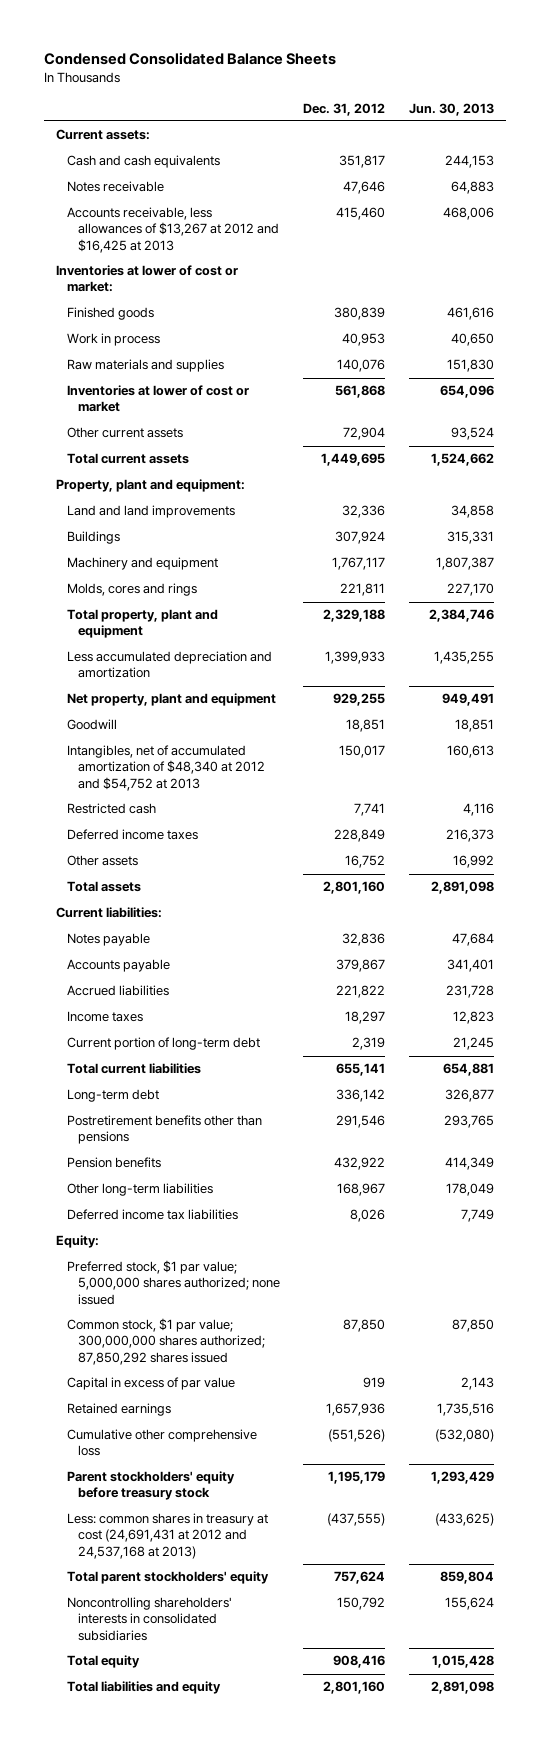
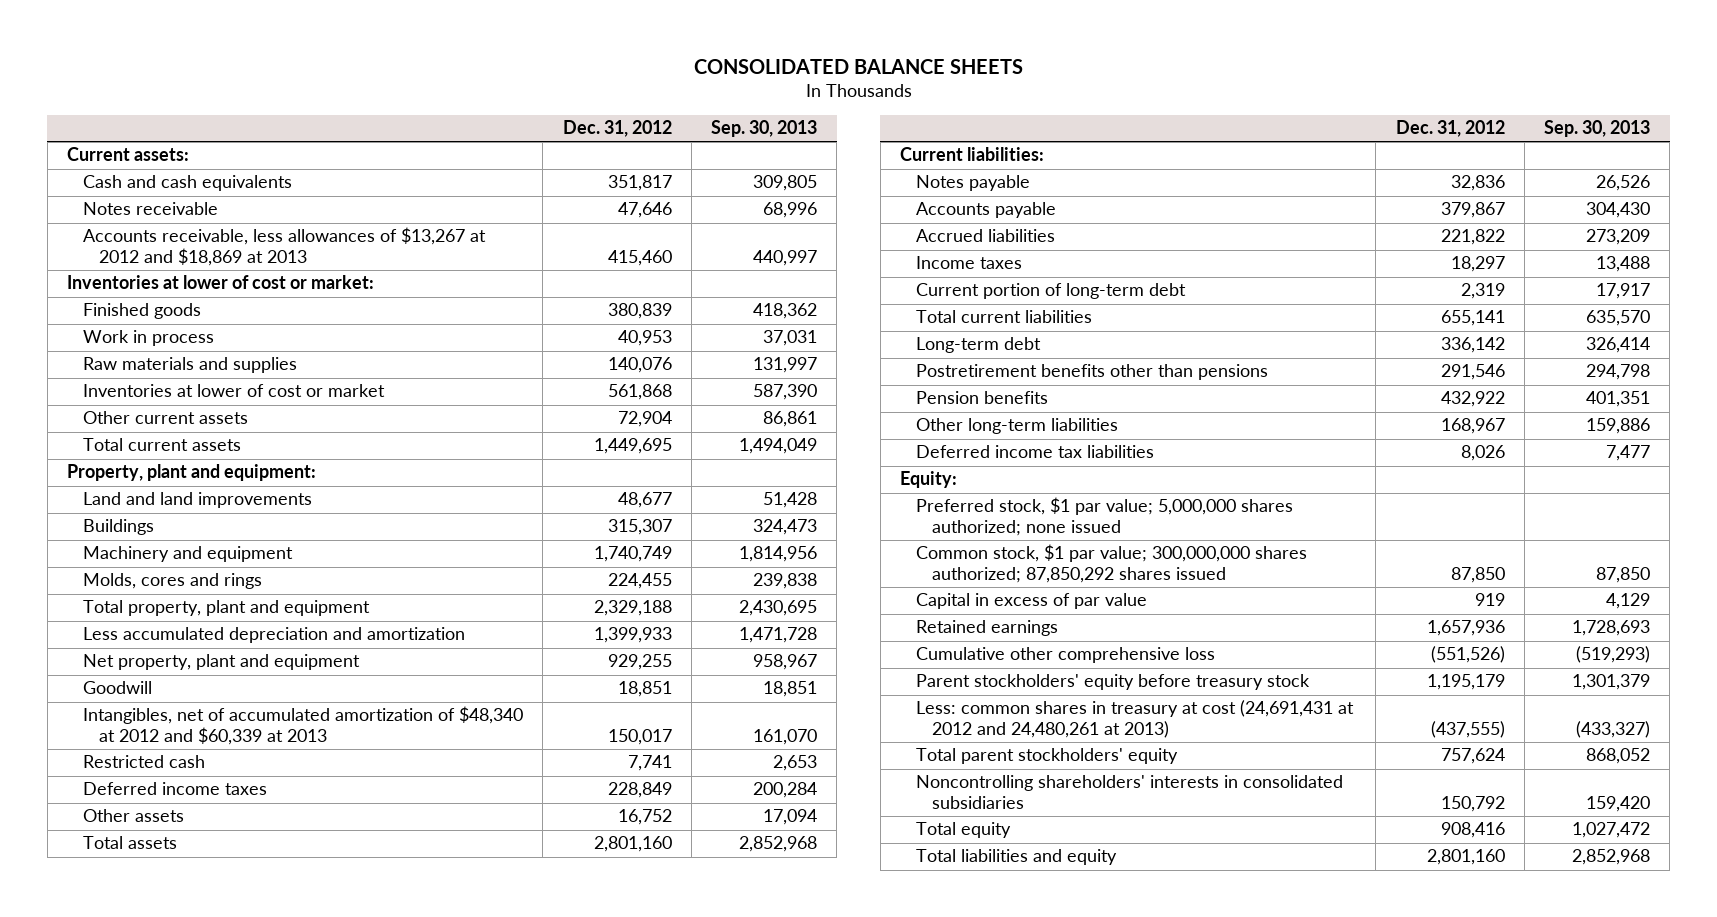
- Condensed Consolidated Balance Sheets
+ CONSOLIDATED BALANCE SHEETS
- | Dec. 31, 2012 | Jun. 30, 2013
+ | Dec. 31, 2012 | Sep. 30, 2013
- Accounts receivable, less allowances of $13,267 at 2012 and $16,425 at 2013 | 415,460 | 468,006
+ Accounts receivable, less allowances of $13,267 at 2012 and $18,869 at 2013 | 415,460 | 440,997
- Land and land improvements | 32,336 | 34,858
- Buildings | 307,924 | 315,331
- Machinery and equipment | 1,767,117 | 1,807,387
- Molds, cores and rings | 221,811 | 227,170
+ Land and land improvements | 48,677 | 51,428
+ Buildings | 315,307 | 324,473
+ Machinery and equipment | 1,740,749 | 1,814,956
+ Molds, cores and rings | 224,455 | 239,838
- Intangibles, net of accumulated amortization of $48,340 at 2012 and $54,752 at 2013 | 150,017 | 160,613
+ Intangibles, net of accumulated amortization of $48,340 at 2012 and $60,339 at 2013 | 150,017 | 161,070
- Less: common shares in treasury at cost (24,691,431 at 2012 and 24,537,168 at 2013) | (437,555) | (433,625)
+ Less: common shares in treasury at cost (24,691,431 at 2012 and 24,480,261 at 2013) | (437,555) | (433,327)

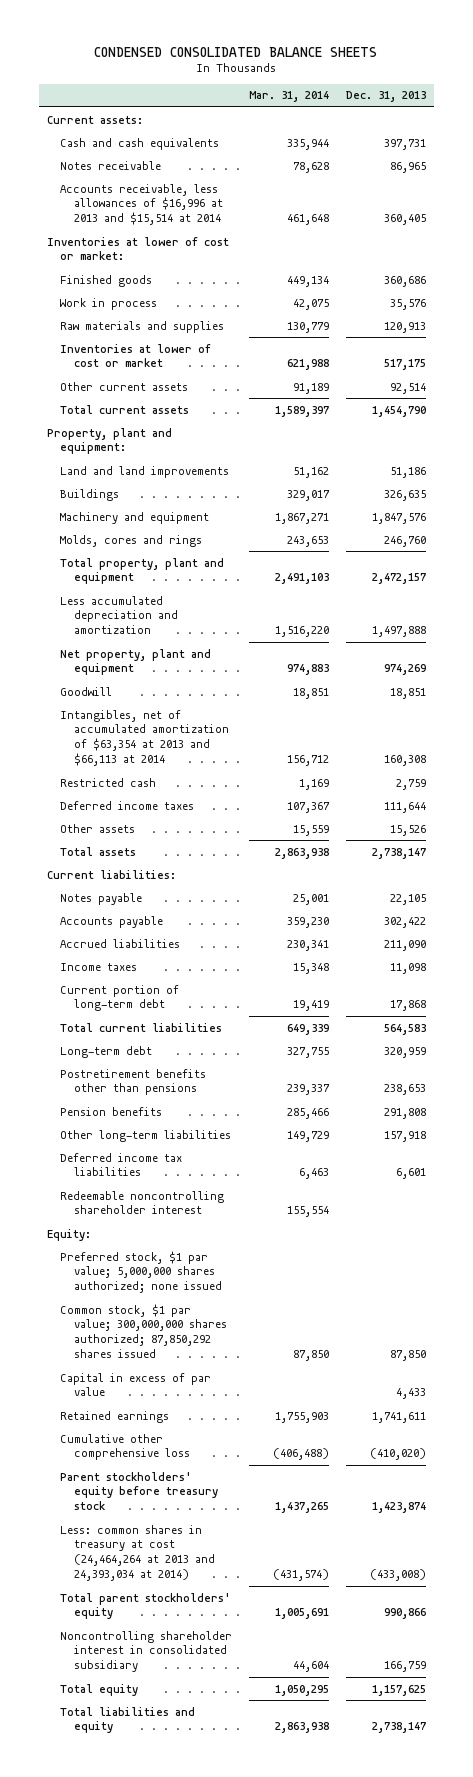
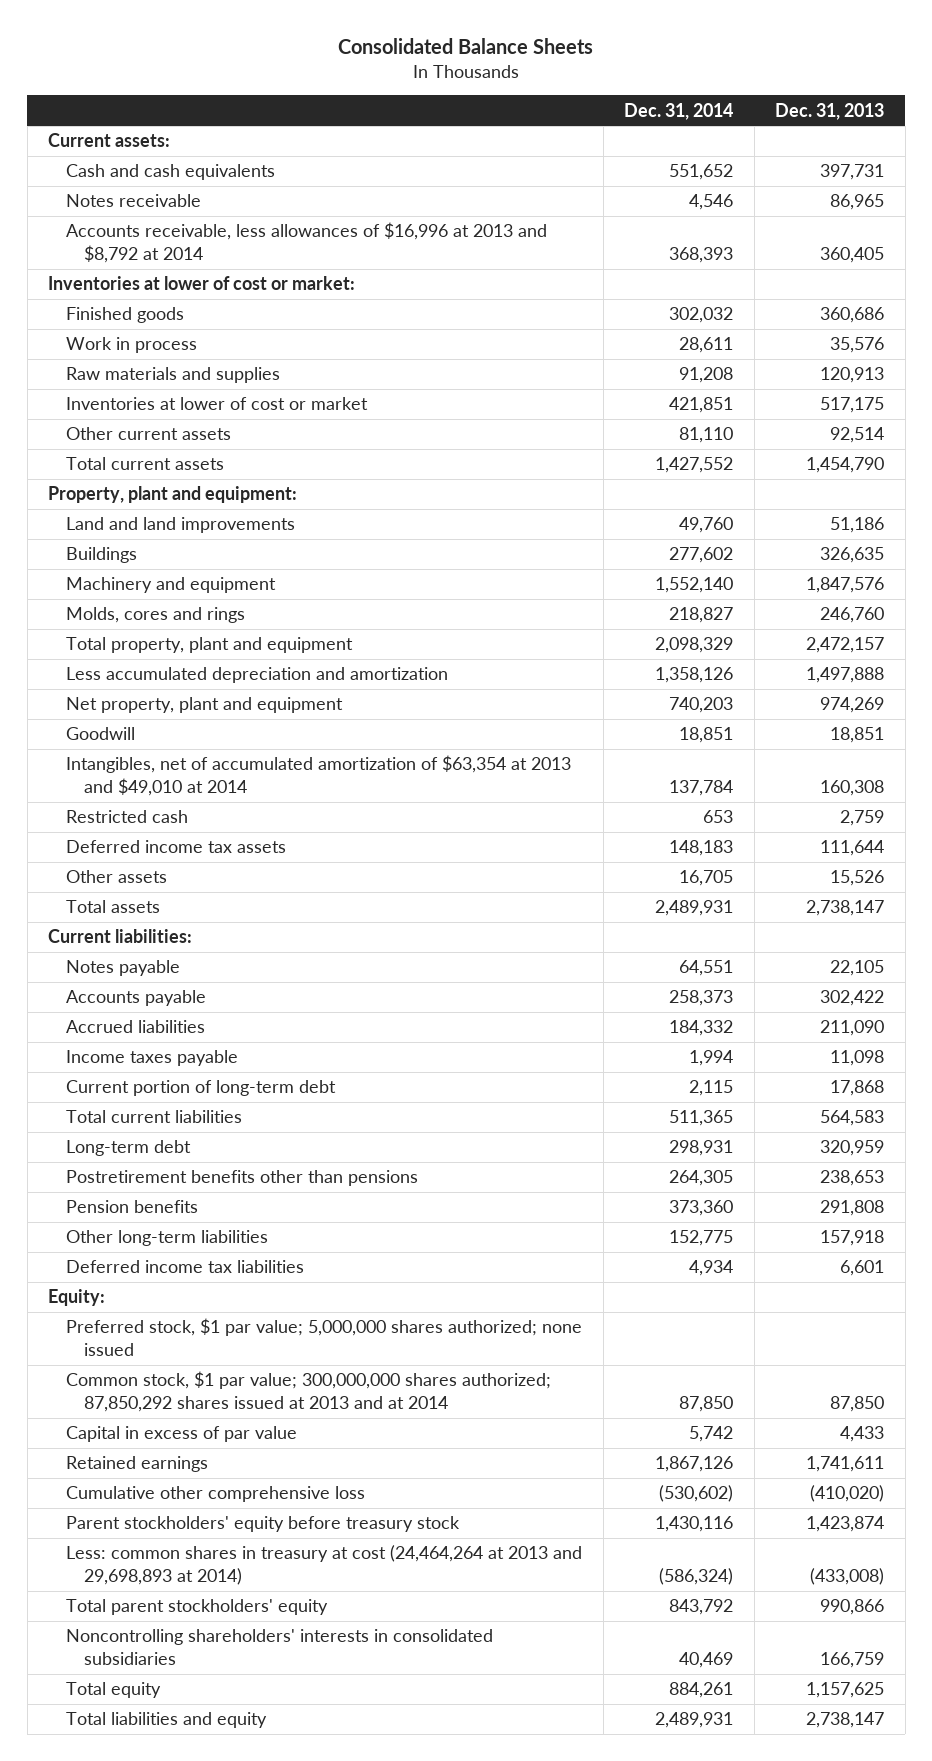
- CONDENSED CONSOLIDATED BALANCE SHEETS
+ Consolidated Balance Sheets
- | Mar. 31, 2014 | Dec. 31, 2013
+ | Dec. 31, 2014 | Dec. 31, 2013
- Accounts receivable, less allowances of $16,996 at 2013 and $15,514 at 2014 | 461,648 | 360,405
+ Accounts receivable, less allowances of $16,996 at 2013 and $8,792 at 2014 | 368,393 | 360,405
- Intangibles, net of accumulated amortization of $63,354 at 2013 and $66,113 at 2014 | 156,712 | 160,308
+ Intangibles, net of accumulated amortization of $63,354 at 2013 and $49,010 at 2014 | 137,784 | 160,308
- Deferred income taxes | 107,367 | 111,644
+ Deferred income tax assets | 148,183 | 111,644
- Income taxes | 15,348 | 11,098
+ Income taxes payable | 1,994 | 11,098
- Redeemable noncontrolling shareholder interest | 155,554 |
- Common stock, $1 par value; 300,000,000 shares authorized; 87,850,292 shares issued | 87,850 | 87,850
+ Common stock, $1 par value; 300,000,000 shares authorized; 87,850,292 shares issued at 2013 and at 2014 | 87,850 | 87,850
- Less: common shares in treasury at cost (24,464,264 at 2013 and 24,393,034 at 2014) | (431,574) | (433,008)
+ Less: common shares in treasury at cost (24,464,264 at 2013 and 29,698,893 at 2014) | (586,324) | (433,008)
- Noncontrolling shareholder interest in consolidated subsidiary | 44,604 | 166,759
+ Noncontrolling shareholders' interests in consolidated subsidiaries | 40,469 | 166,759

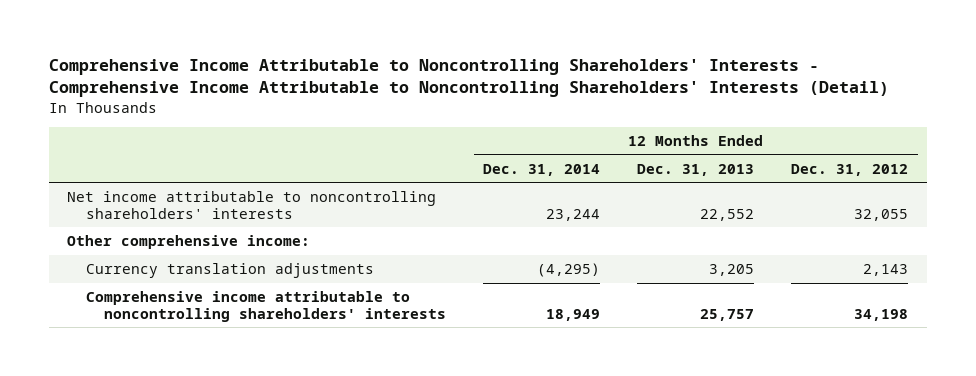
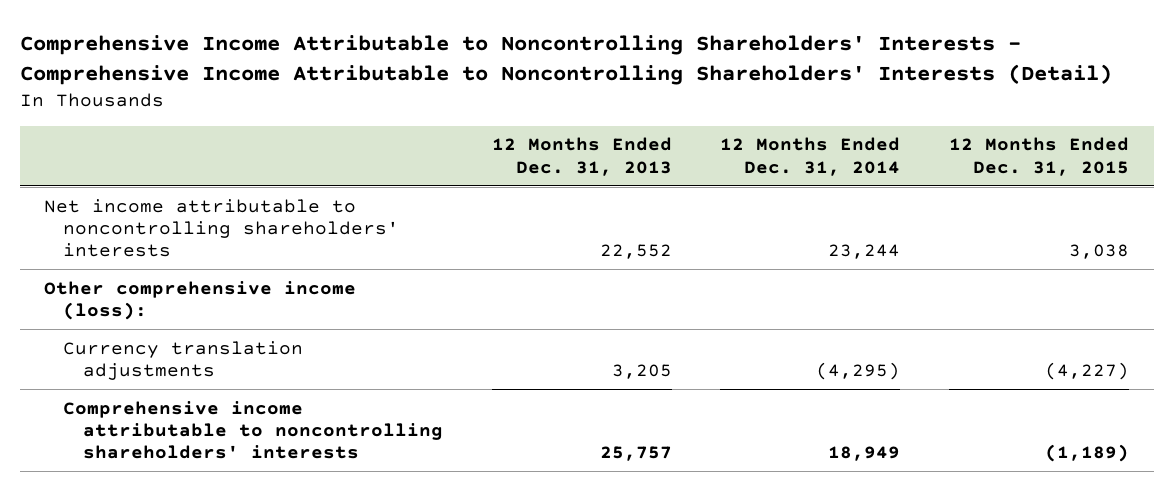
- | 12 Months Ended Dec. 31, 2014 | 12 Months Ended Dec. 31, 2013 | 12 Months Ended Dec. 31, 2012
+ | 12 Months Ended Dec. 31, 2013 | 12 Months Ended Dec. 31, 2014 | 12 Months Ended Dec. 31, 2015
- Other comprehensive income:
+ Other comprehensive income (loss):

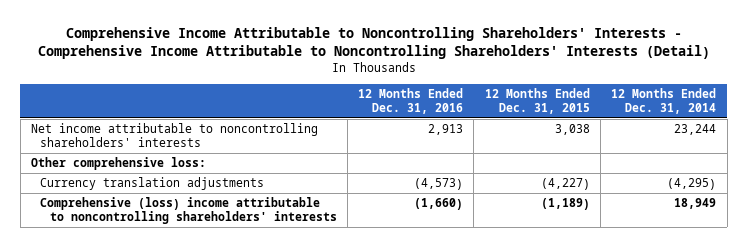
- | 12 Months Ended Dec. 31, 2013 | 12 Months Ended Dec. 31, 2014 | 12 Months Ended Dec. 31, 2015
+ | 12 Months Ended Dec. 31, 2016 | 12 Months Ended Dec. 31, 2015 | 12 Months Ended Dec. 31, 2014
- Other comprehensive income (loss):
+ Other comprehensive loss:
- Comprehensive income attributable to noncontrolling shareholders' interests | 25,757 | 18,949 | (1,189)
+ Comprehensive (loss) income attributable to noncontrolling shareholders' interests | (1,660) | (1,189) | 18,949

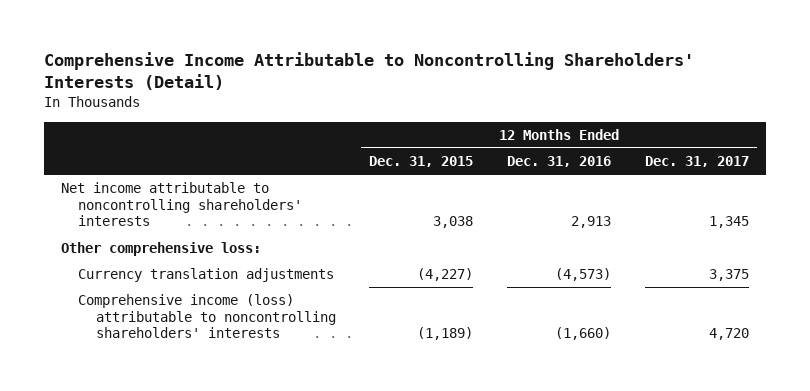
- Comprehensive Income Attributable to Noncontrolling Shareholders' Interests - Comprehensive Income Attributable to Noncontrolling Shareholders' Interests (Detail)
+ Comprehensive Income Attributable to Noncontrolling Shareholders' Interests (Detail)
- | 12 Months Ended Dec. 31, 2016 | 12 Months Ended Dec. 31, 2015 | 12 Months Ended Dec. 31, 2014
+ | 12 Months Ended Dec. 31, 2015 | 12 Months Ended Dec. 31, 2016 | 12 Months Ended Dec. 31, 2017
- Comprehensive (loss) income attributable to noncontrolling shareholders' interests | (1,660) | (1,189) | 18,949
+ Comprehensive income (loss) attributable to noncontrolling shareholders' interests | (1,189) | (1,660) | 4,720

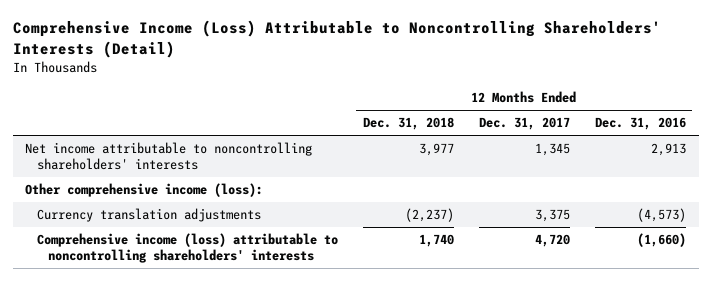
- Comprehensive Income Attributable to Noncontrolling Shareholders' Interests (Detail)
+ Comprehensive Income (Loss) Attributable to Noncontrolling Shareholders' Interests (Detail)
- | 12 Months Ended Dec. 31, 2015 | 12 Months Ended Dec. 31, 2016 | 12 Months Ended Dec. 31, 2017
+ | 12 Months Ended Dec. 31, 2018 | 12 Months Ended Dec. 31, 2017 | 12 Months Ended Dec. 31, 2016
- Other comprehensive loss:
+ Other comprehensive income (loss):

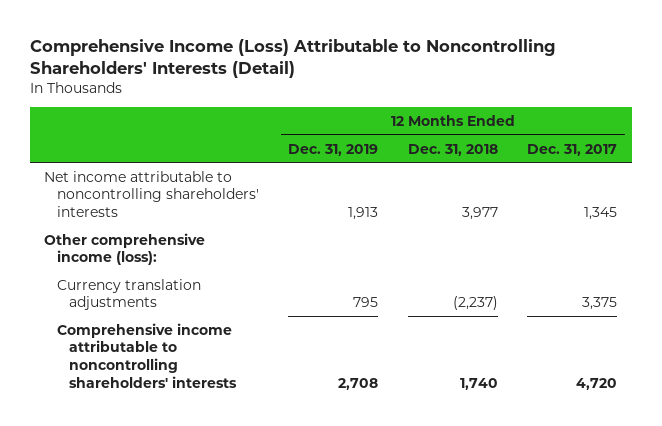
- | 12 Months Ended Dec. 31, 2018 | 12 Months Ended Dec. 31, 2017 | 12 Months Ended Dec. 31, 2016
+ | 12 Months Ended Dec. 31, 2019 | 12 Months Ended Dec. 31, 2018 | 12 Months Ended Dec. 31, 2017
- Comprehensive income (loss) attributable to noncontrolling shareholders' interests | 1,740 | 4,720 | (1,660)
+ Comprehensive income attributable to noncontrolling shareholders' interests | 2,708 | 1,740 | 4,720

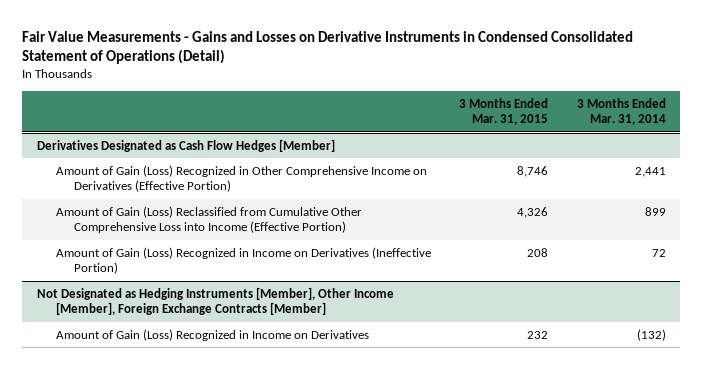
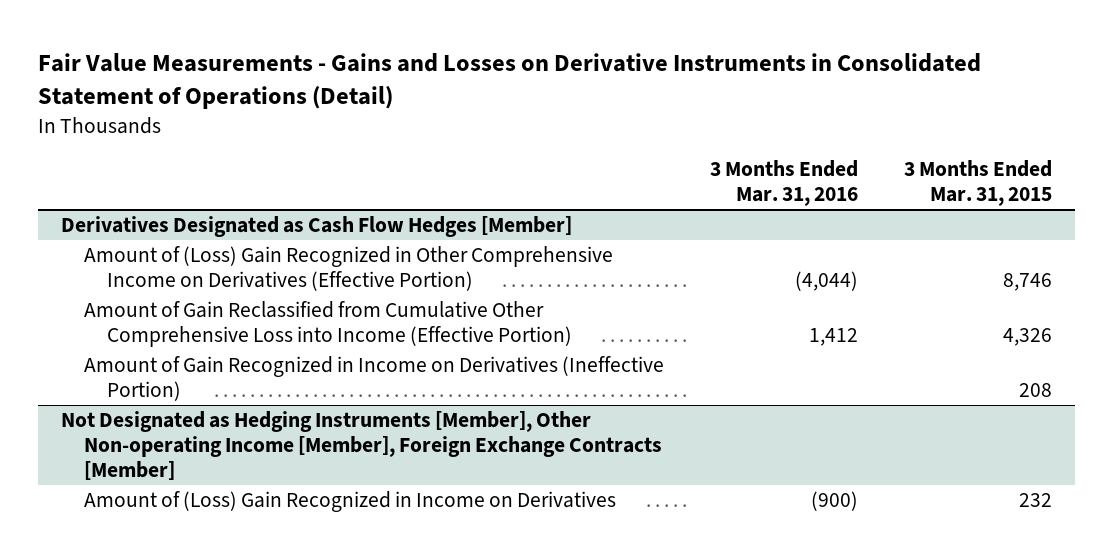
- Fair Value Measurements - Gains and Losses on Derivative Instruments in Condensed Consolidated Statement of Operations (Detail)
+ Fair Value Measurements - Gains and Losses on Derivative Instruments in Consolidated Statement of Operations (Detail)
- | 3 Months Ended Mar. 31, 2015 | 3 Months Ended Mar. 31, 2014
+ | 3 Months Ended Mar. 31, 2016 | 3 Months Ended Mar. 31, 2015
@ Derivatives Designated as Cash Flow Hedges [Member]
- Amount of Gain (Loss) Recognized in Other Comprehensive Income on Derivatives (Effective Portion) | 8,746 | 2,441
- Amount of Gain (Loss) Reclassified from Cumulative Other Comprehensive Loss into Income (Effective Portion) | 4,326 | 899
- Amount of Gain (Loss) Recognized in Income on Derivatives (Ineffective Portion) | 208 | 72
- Not Designated as Hedging Instruments [Member], Other Income [Member], Foreign Exchange Contracts [Member]
- Amount of Gain (Loss) Recognized in Income on Derivatives | 232 | (132)
@ Derivatives Designated as Cash Flow Hedges [Member]
+ Amount of (Loss) Gain Recognized in Other Comprehensive Income on Derivatives (Effective Portion) | (4,044) | 8,746
+ Amount of Gain Reclassified from Cumulative Other Comprehensive Loss into Income (Effective Portion) | 1,412 | 4,326
+ Amount of Gain Recognized in Income on Derivatives (Ineffective Portion) | | 208
+ Not Designated as Hedging Instruments [Member], Other Non-operating Income [Member], Foreign Exchange Contracts [Member]
+ Amount of (Loss) Gain Recognized in Income on Derivatives | (900) | 232

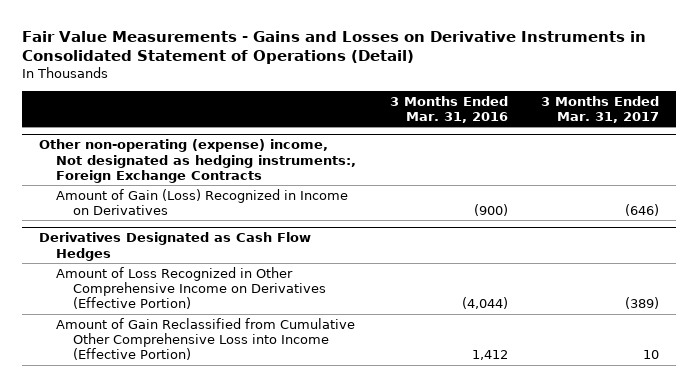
- | 3 Months Ended Mar. 31, 2016 | 3 Months Ended Mar. 31, 2015
+ | 3 Months Ended Mar. 31, 2016 | 3 Months Ended Mar. 31, 2017
- Derivatives Designated as Cash Flow Hedges [Member]
- Amount of (Loss) Gain Recognized in Other Comprehensive Income on Derivatives (Effective Portion) | (4,044) | 8,746
+ Other non-operating (expense) income, Not designated as hedging instruments:, Foreign Exchange Contracts
+ Amount of Gain (Loss) Recognized in Income on Derivatives | (900) | (646)
+ Derivatives Designated as Cash Flow Hedges
+ Amount of Loss Recognized in Other Comprehensive Income on Derivatives (Effective Portion) | (4,044) | (389)
- Amount of Gain Recognized in Income on Derivatives (Ineffective Portion) | | 208
- Not Designated as Hedging Instruments [Member], Other Non-operating Income [Member], Foreign Exchange Contracts [Member]
- Amount of (Loss) Gain Recognized in Income on Derivatives | (900) | 232

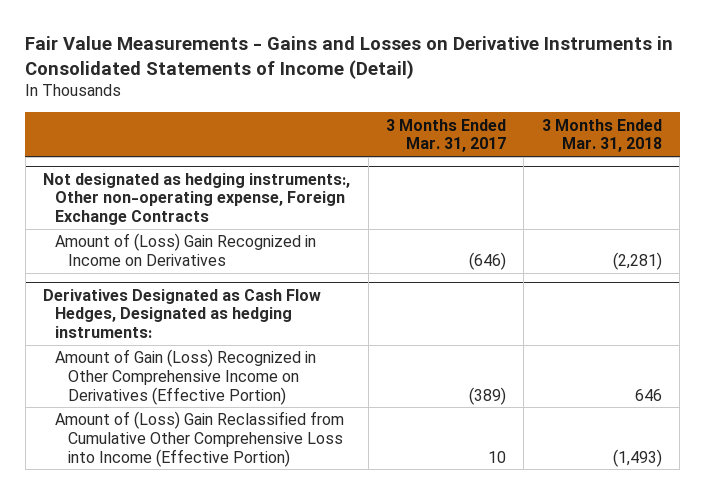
- Fair Value Measurements - Gains and Losses on Derivative Instruments in Consolidated Statement of Operations (Detail)
+ Fair Value Measurements - Gains and Losses on Derivative Instruments in Consolidated Statements of Income (Detail)
- | 3 Months Ended Mar. 31, 2016 | 3 Months Ended Mar. 31, 2017
+ | 3 Months Ended Mar. 31, 2017 | 3 Months Ended Mar. 31, 2018
- Other non-operating (expense) income, Not designated as hedging instruments:, Foreign Exchange Contracts
- Amount of Gain (Loss) Recognized in Income on Derivatives | (900) | (646)
- Derivatives Designated as Cash Flow Hedges
- Amount of Loss Recognized in Other Comprehensive Income on Derivatives (Effective Portion) | (4,044) | (389)
- Amount of Gain Reclassified from Cumulative Other Comprehensive Loss into Income (Effective Portion) | 1,412 | 10
+ Not designated as hedging instruments:, Other non-operating expense, Foreign Exchange Contracts
+ Amount of (Loss) Gain Recognized in Income on Derivatives | (646) | (2,281)
+ Derivatives Designated as Cash Flow Hedges, Designated as hedging instruments:
+ Amount of Gain (Loss) Recognized in Other Comprehensive Income on Derivatives (Effective Portion) | (389) | 646
+ Amount of (Loss) Gain Reclassified from Cumulative Other Comprehensive Loss into Income (Effective Portion) | 10 | (1,493)

